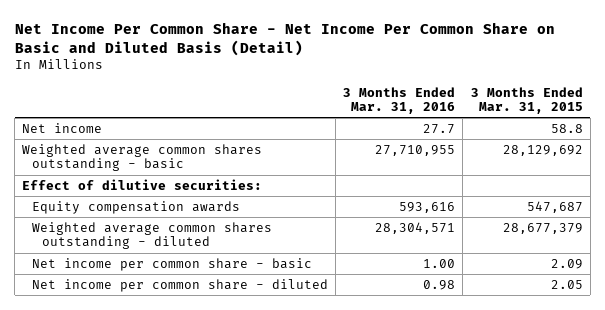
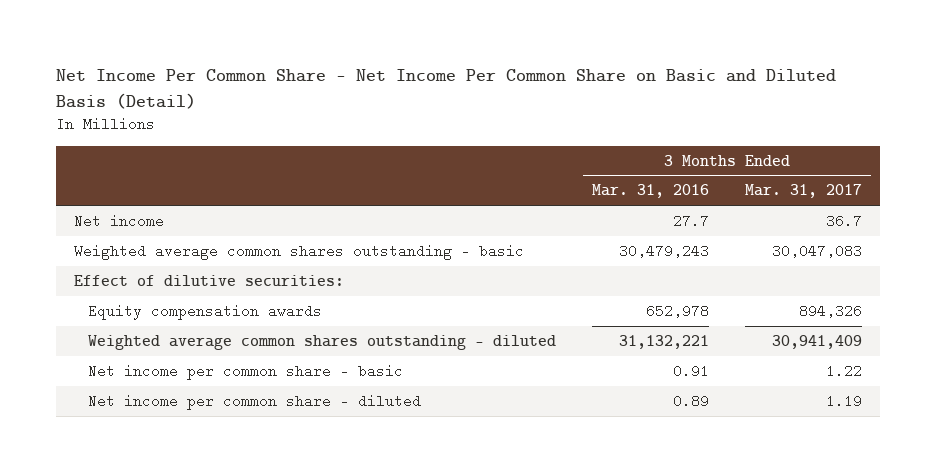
- | 3 Months Ended Mar. 31, 2016 | 3 Months Ended Mar. 31, 2015
+ | 3 Months Ended Mar. 31, 2016 | 3 Months Ended Mar. 31, 2017
- Weighted average common shares outstanding - basic | 27,710,955 | 28,129,692
+ Weighted average common shares outstanding - basic | 30,479,243 | 30,047,083
- Equity compensation awards | 593,616 | 547,687
- Weighted average common shares outstanding - diluted | 28,304,571 | 28,677,379
- Net income per common share - basic | 1.00 | 2.09
- Net income per common share - diluted | 0.98 | 2.05
+ Equity compensation awards | 652,978 | 894,326
+ Weighted average common shares outstanding - diluted | 31,132,221 | 30,941,409
+ Net income per common share - basic | 0.91 | 1.22
+ Net income per common share - diluted | 0.89 | 1.19

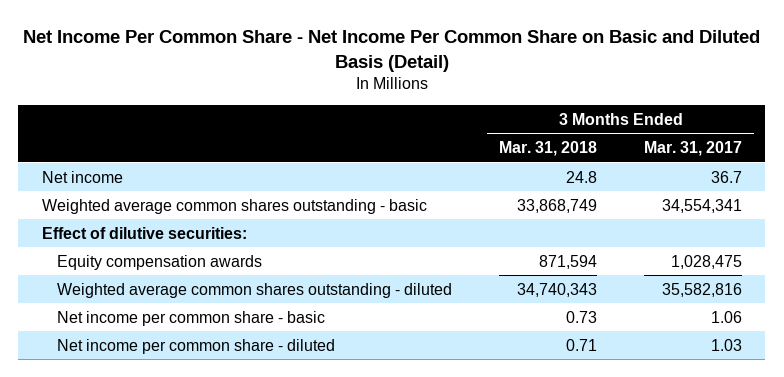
- | 3 Months Ended Mar. 31, 2016 | 3 Months Ended Mar. 31, 2017
+ | 3 Months Ended Mar. 31, 2018 | 3 Months Ended Mar. 31, 2017
- Weighted average common shares outstanding - basic | 30,479,243 | 30,047,083
+ Weighted average common shares outstanding - basic | 33,868,749 | 34,554,341
- Equity compensation awards | 652,978 | 894,326
- Weighted average common shares outstanding - diluted | 31,132,221 | 30,941,409
- Net income per common share - basic | 0.91 | 1.22
- Net income per common share - diluted | 0.89 | 1.19
+ Equity compensation awards | 871,594 | 1,028,475
+ Weighted average common shares outstanding - diluted | 34,740,343 | 35,582,816
+ Net income per common share - basic | 0.73 | 1.06
+ Net income per common share - diluted | 0.71 | 1.03

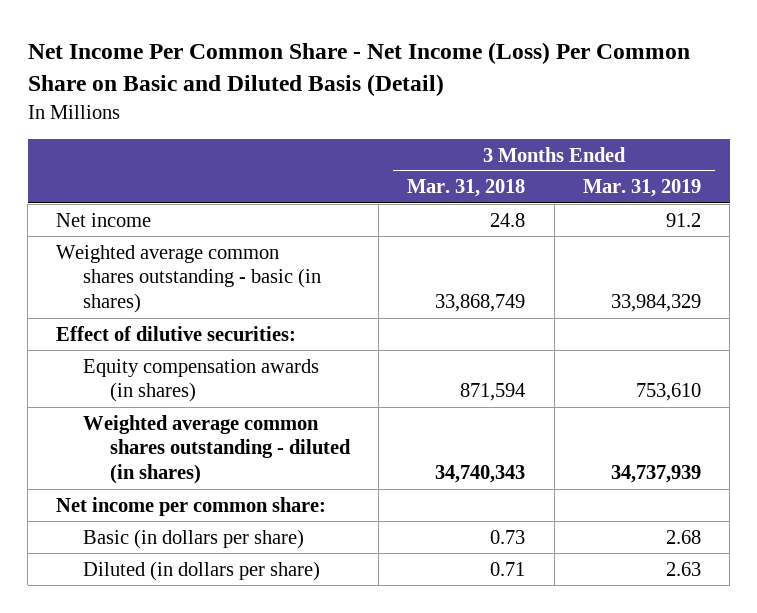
- Net Income Per Common Share - Net Income Per Common Share on Basic and Diluted Basis (Detail)
+ Net Income Per Common Share - Net Income (Loss) Per Common Share on Basic and Diluted Basis (Detail)
- | 3 Months Ended Mar. 31, 2018 | 3 Months Ended Mar. 31, 2017
+ | 3 Months Ended Mar. 31, 2018 | 3 Months Ended Mar. 31, 2019
- Weighted average common shares outstanding - basic | 33,868,749 | 34,554,341
+ Weighted average common shares outstanding - basic (in shares) | 33,868,749 | 33,984,329
- Equity compensation awards | 871,594 | 1,028,475
- Weighted average common shares outstanding - diluted | 34,740,343 | 35,582,816
- Net income per common share - basic | 0.73 | 1.06
- Net income per common share - diluted | 0.71 | 1.03
+ Equity compensation awards (in shares) | 871,594 | 753,610
+ Weighted average common shares outstanding - diluted (in shares) | 34,740,343 | 34,737,939
+ Net income per common share:
+ Basic (in dollars per share) | 0.73 | 2.68
+ Diluted (in dollars per share) | 0.71 | 2.63

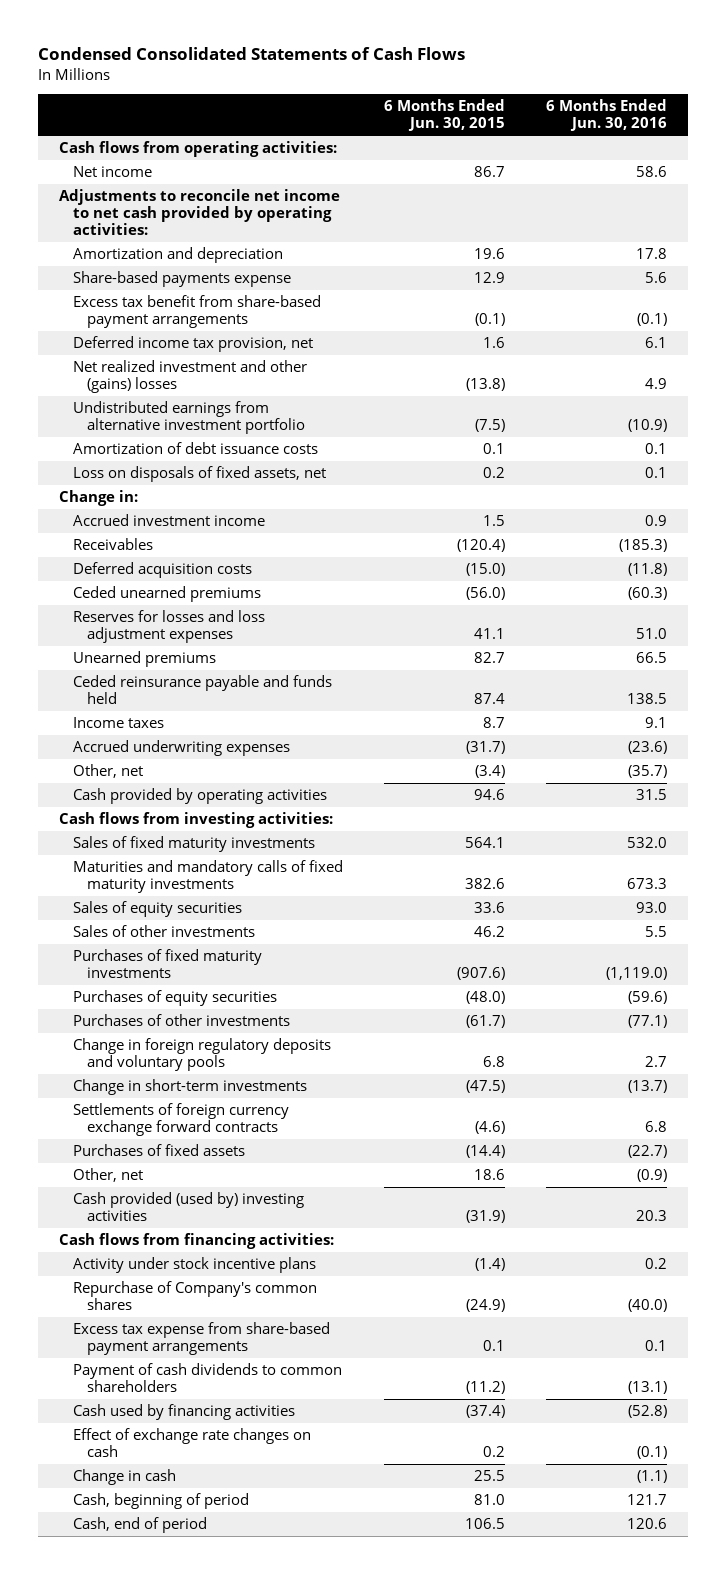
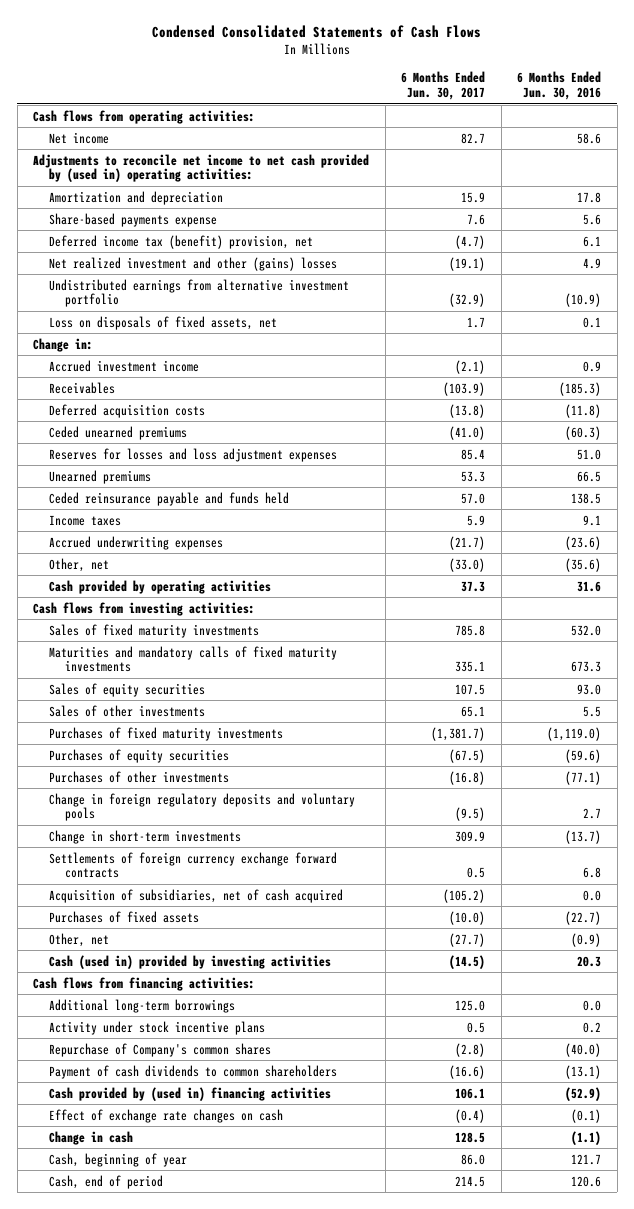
- | 6 Months Ended Jun. 30, 2015 | 6 Months Ended Jun. 30, 2016
+ | 6 Months Ended Jun. 30, 2017 | 6 Months Ended Jun. 30, 2016
- Adjustments to reconcile net income to net cash provided by operating activities:
+ Adjustments to reconcile net income to net cash provided by (used in) operating activities:
- Excess tax benefit from share-based payment arrangements | (0.1) | (0.1)
- Deferred income tax provision, net | 1.6 | 6.1
+ Deferred income tax (benefit) provision, net | (4.7) | 6.1
- Amortization of debt issuance costs | 0.1 | 0.1
- Other, net | (3.4) | (35.7)
- Cash provided by operating activities | 94.6 | 31.5
+ Other, net | (33.0) | (35.6)
+ Cash provided by operating activities | 37.3 | 31.6
+ Acquisition of subsidiaries, net of cash acquired | (105.2) | 0.0
- Cash provided (used by) investing activities | (31.9) | 20.3
+ Cash (used in) provided by investing activities | (14.5) | 20.3
+ Additional long-term borrowings | 125.0 | 0.0
- Excess tax expense from share-based payment arrangements | 0.1 | 0.1
- Cash used by financing activities | (37.4) | (52.8)
+ Cash provided by (used in) financing activities | 106.1 | (52.9)
- Cash, beginning of period | 81.0 | 121.7
+ Cash, beginning of year | 86.0 | 121.7

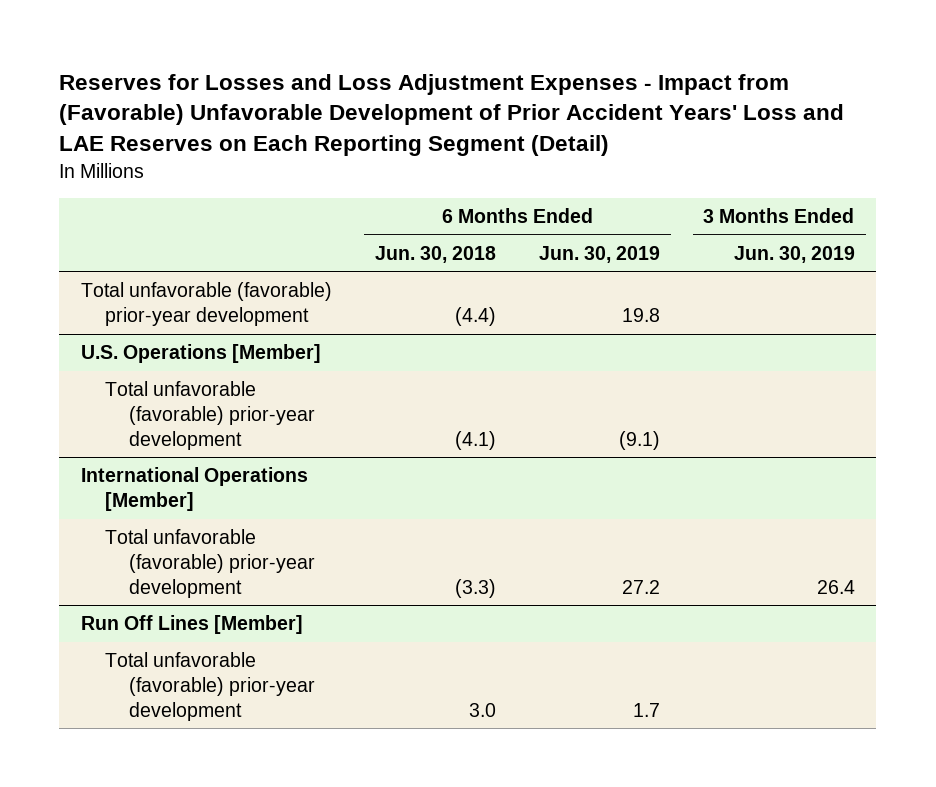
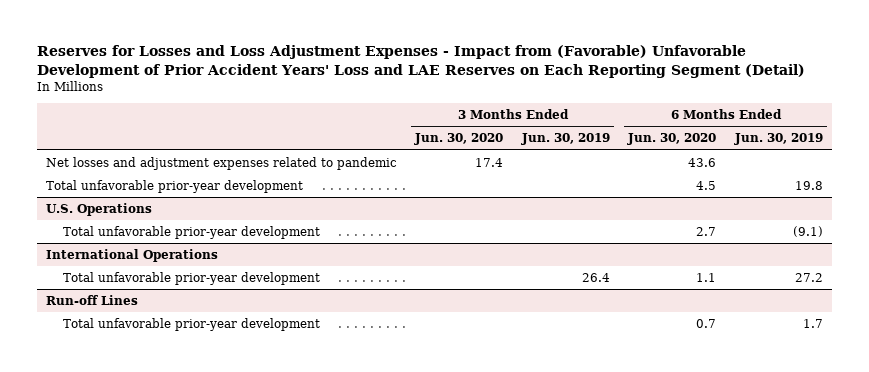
- | 6 Months Ended Jun. 30, 2018 | 6 Months Ended Jun. 30, 2019 | 3 Months Ended Jun. 30, 2019
+ | 3 Months Ended Jun. 30, 2020 | 3 Months Ended Jun. 30, 2019 | 6 Months Ended Jun. 30, 2020 | 6 Months Ended Jun. 30, 2019
- Total unfavorable (favorable) prior-year development | (4.4) | 19.8 |
- U.S. Operations [Member]
- Total unfavorable (favorable) prior-year development | (4.1) | (9.1) |
- International Operations [Member]
- Total unfavorable (favorable) prior-year development | (3.3) | 27.2 | 26.4
- Run Off Lines [Member]
- Total unfavorable (favorable) prior-year development | 3.0 | 1.7 |
+ Net losses and adjustment expenses related to pandemic | 17.4 | | 43.6 |
+ Total unfavorable prior-year development | | | 4.5 | 19.8
+ U.S. Operations
+ Total unfavorable prior-year development | | | 2.7 | (9.1)
+ International Operations
+ Total unfavorable prior-year development | | 26.4 | 1.1 | 27.2
+ Run-off Lines
+ Total unfavorable prior-year development | | | 0.7 | 1.7

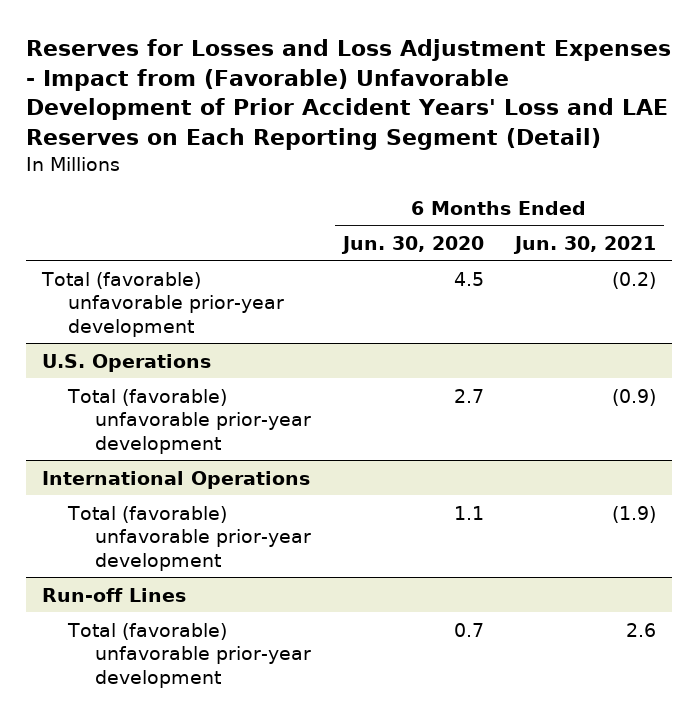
- | 3 Months Ended Jun. 30, 2020 | 3 Months Ended Jun. 30, 2019 | 6 Months Ended Jun. 30, 2020 | 6 Months Ended Jun. 30, 2019
+ | 6 Months Ended Jun. 30, 2020 | 6 Months Ended Jun. 30, 2021
- Net losses and adjustment expenses related to pandemic | 17.4 | | 43.6 |
- Total unfavorable prior-year development | | | 4.5 | 19.8
+ Total (favorable) unfavorable prior-year development | 4.5 | (0.2)
@ U.S. Operations
- Total unfavorable prior-year development | | | 2.7 | (9.1)
+ Total (favorable) unfavorable prior-year development | 2.7 | (0.9)
@ International Operations
- Total unfavorable prior-year development | | 26.4 | 1.1 | 27.2
+ Total (favorable) unfavorable prior-year development | 1.1 | (1.9)
@ Run-off Lines
- Total unfavorable prior-year development | | | 0.7 | 1.7
+ Total (favorable) unfavorable prior-year development | 0.7 | 2.6

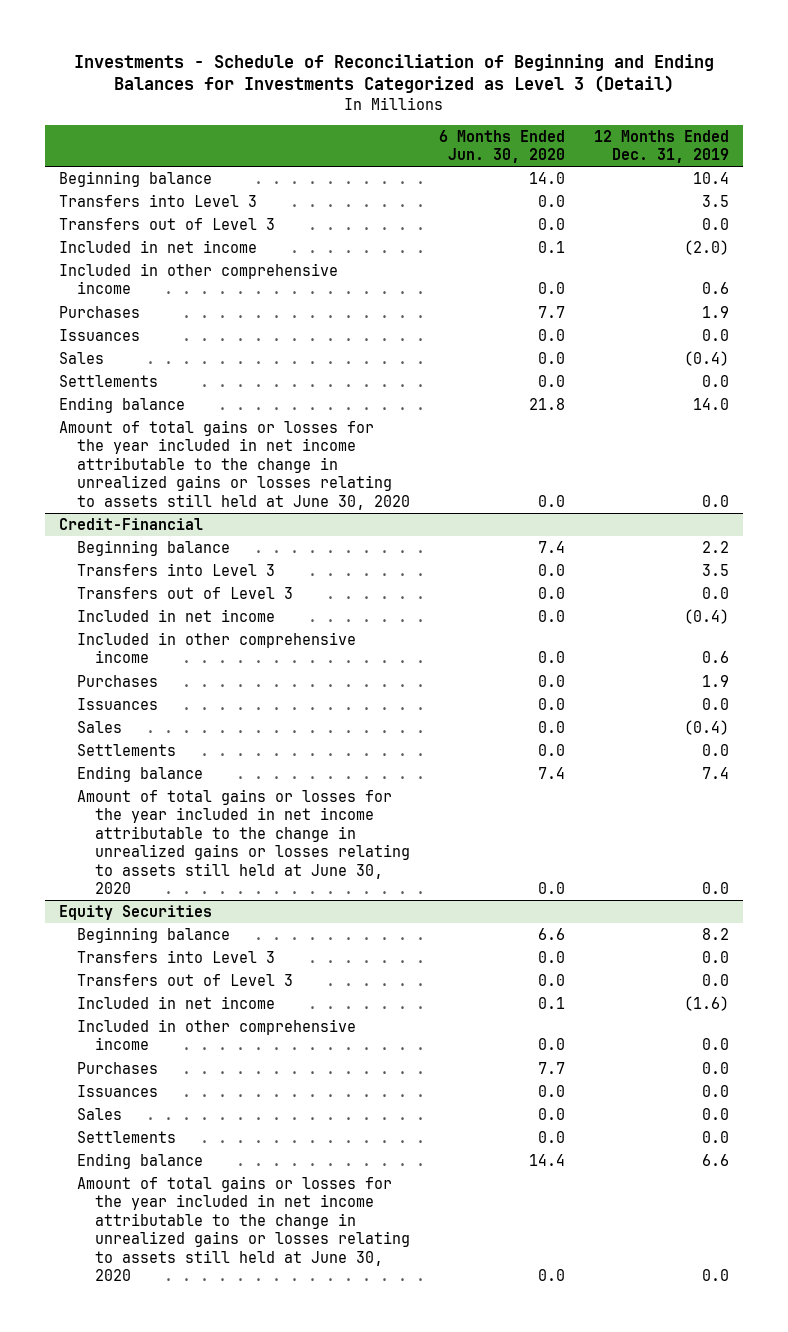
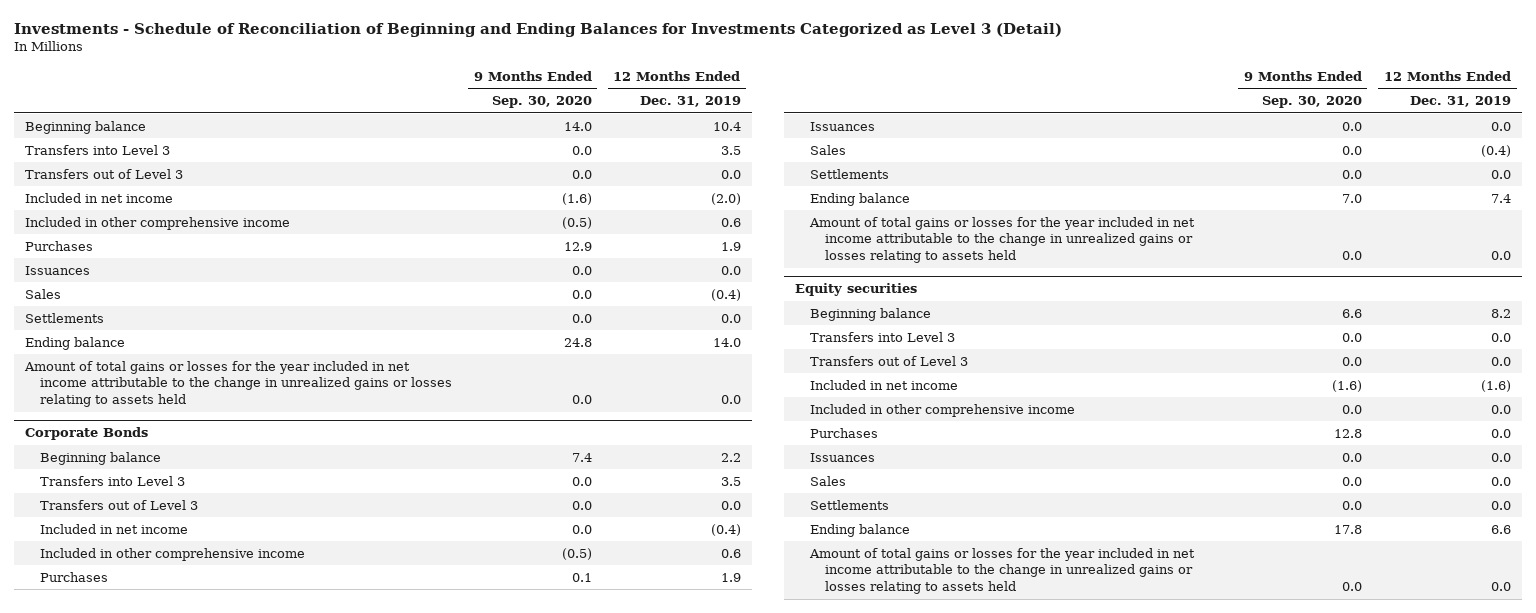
- | 6 Months Ended Jun. 30, 2020 | 12 Months Ended Dec. 31, 2019
+ | 9 Months Ended Sep. 30, 2020 | 12 Months Ended Dec. 31, 2019
- Amount of total gains or losses for the year included in net income attributable to the change in unrealized gains or losses relating to assets still held at June 30, 2020 | 0.0 | 0.0
- Credit-Financial
+ Amount of total gains or losses for the year included in net income attributable to the change in unrealized gains or losses relating to assets held | 0.0 | 0.0
+ Corporate Bonds
- Amount of total gains or losses for the year included in net income attributable to the change in unrealized gains or losses relating to assets still held at June 30, 2020 | 0.0 | 0.0
- Equity Securities
+ Amount of total gains or losses for the year included in net income attributable to the change in unrealized gains or losses relating to assets held | 0.0 | 0.0
+ Equity securities
- Amount of total gains or losses for the year included in net income attributable to the change in unrealized gains or losses relating to assets still held at June 30, 2020 | 0.0 | 0.0
+ Amount of total gains or losses for the year included in net income attributable to the change in unrealized gains or losses relating to assets held | 0.0 | 0.0

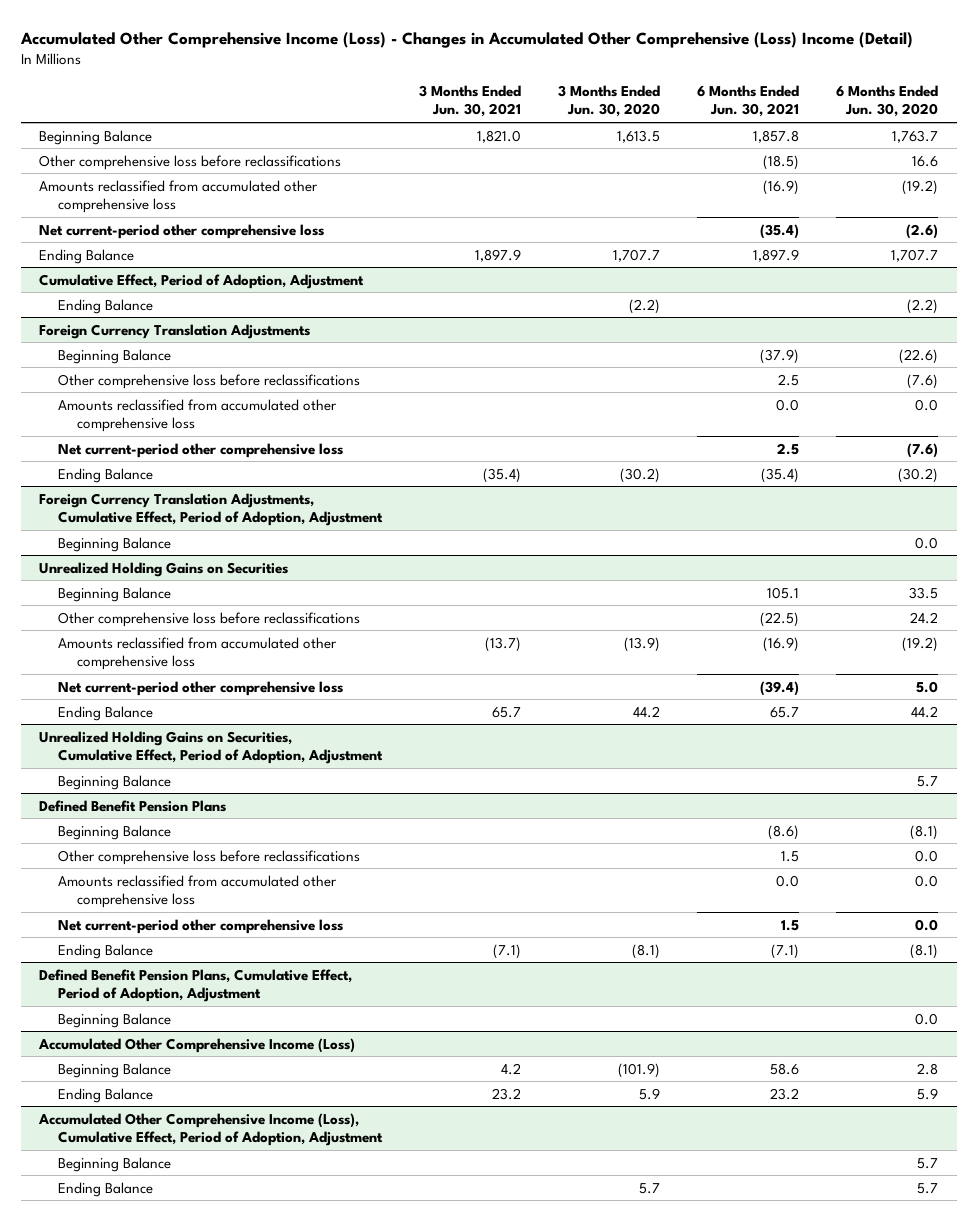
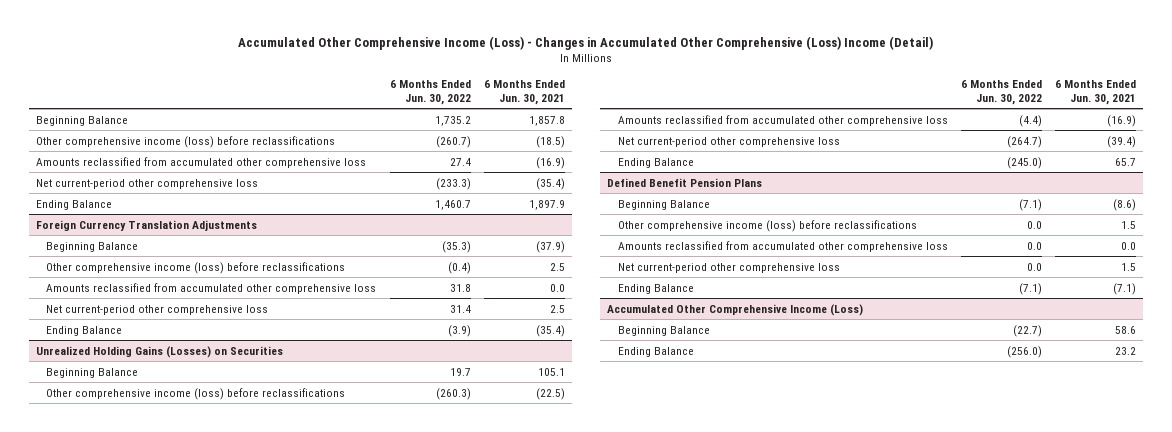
- | 3 Months Ended Jun. 30, 2021 | 3 Months Ended Jun. 30, 2020 | 6 Months Ended Jun. 30, 2021 | 6 Months Ended Jun. 30, 2020
+ | 6 Months Ended Jun. 30, 2022 | 6 Months Ended Jun. 30, 2021
- Other comprehensive loss before reclassifications | | | (18.5) | 16.6
+ Other comprehensive income (loss) before reclassifications | (260.7) | (18.5)
- Cumulative Effect, Period of Adoption, Adjustment
- Ending Balance | | (2.2) | | (2.2)
@ Foreign Currency Translation Adjustments
- Other comprehensive loss before reclassifications | | | 2.5 | (7.6)
+ Other comprehensive income (loss) before reclassifications | (0.4) | 2.5
- Foreign Currency Translation Adjustments, Cumulative Effect, Period of Adoption, Adjustment
- Beginning Balance | | | | 0.0
- Unrealized Holding Gains on Securities
+ Unrealized Holding Gains (Losses) on Securities
- Other comprehensive loss before reclassifications | | | (22.5) | 24.2
+ Other comprehensive income (loss) before reclassifications | (260.3) | (22.5)
- Unrealized Holding Gains on Securities, Cumulative Effect, Period of Adoption, Adjustment
- Beginning Balance | | | | 5.7
@ Defined Benefit Pension Plans
- Other comprehensive loss before reclassifications | | | 1.5 | 0.0
+ Other comprehensive income (loss) before reclassifications | 0.0 | 1.5
- Defined Benefit Pension Plans, Cumulative Effect, Period of Adoption, Adjustment
- Beginning Balance | | | | 0.0
- Accumulated Other Comprehensive Income (Loss), Cumulative Effect, Period of Adoption, Adjustment
- Beginning Balance | | | | 5.7
- Ending Balance | | 5.7 | | 5.7

